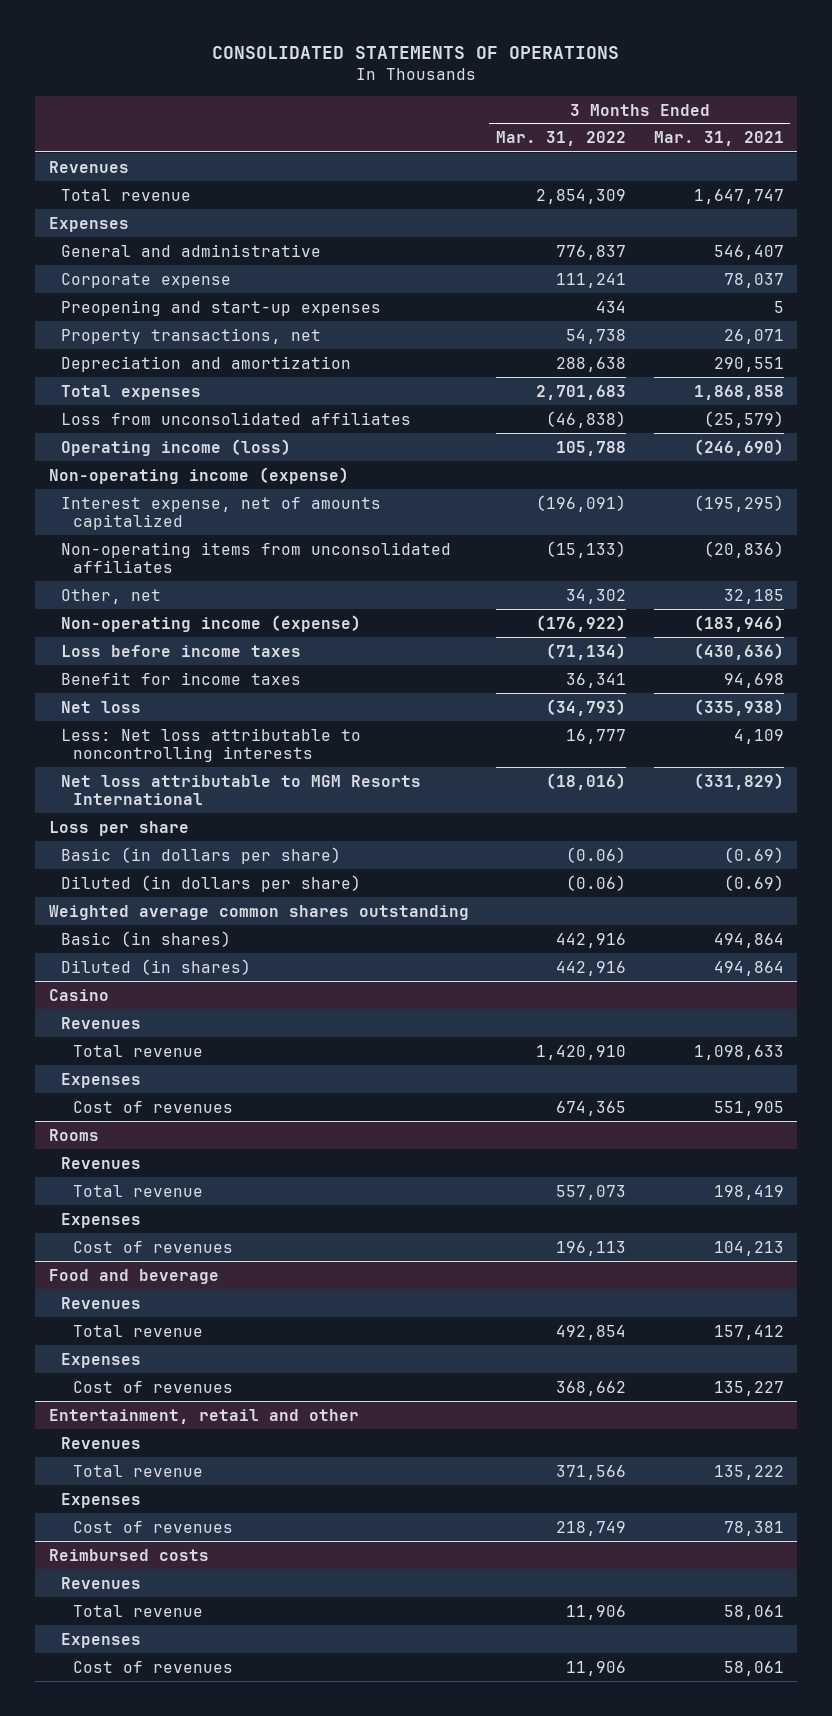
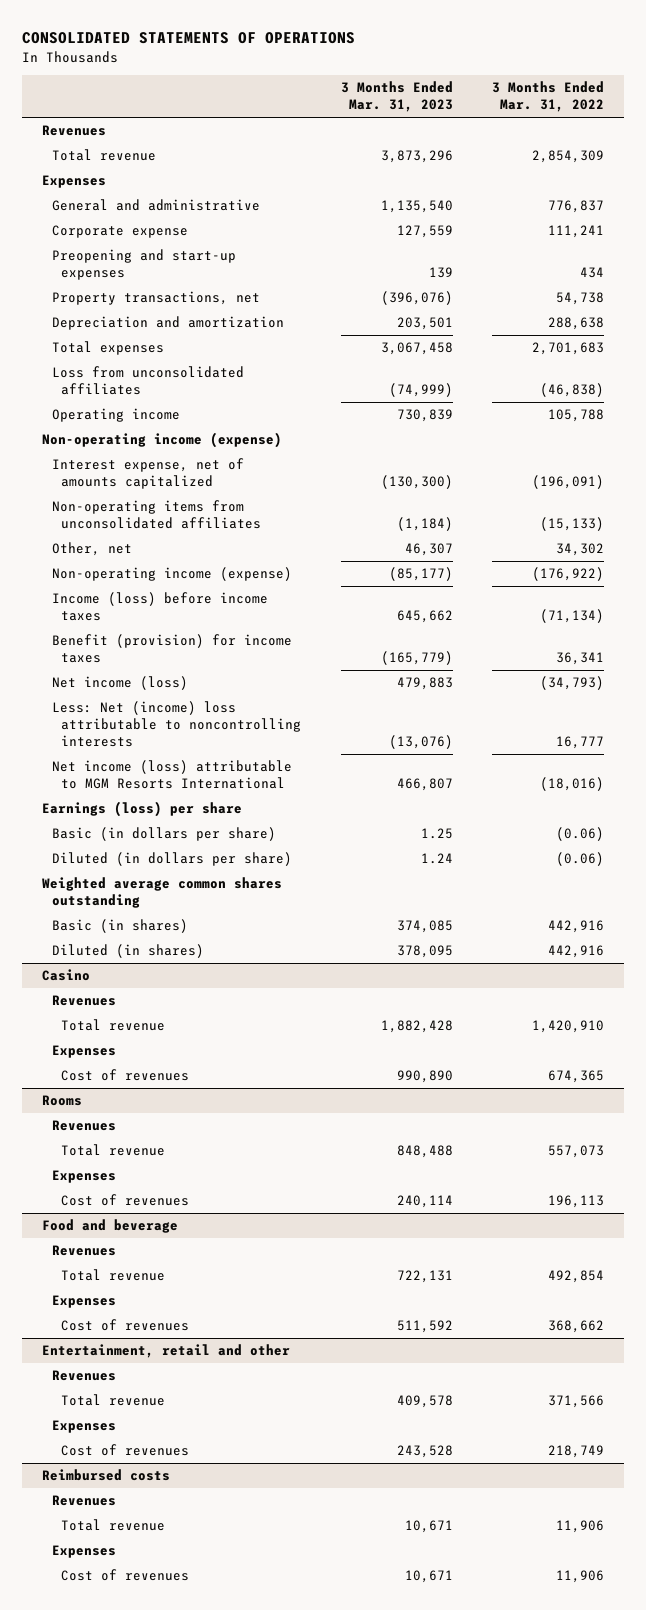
- | 3 Months Ended Mar. 31, 2022 | 3 Months Ended Mar. 31, 2021
+ | 3 Months Ended Mar. 31, 2023 | 3 Months Ended Mar. 31, 2022
- Operating income (loss) | 105,788 | (246,690)
+ Operating income | 730,839 | 105,788
- Loss before income taxes | (71,134) | (430,636)
- Benefit for income taxes | 36,341 | 94,698
- Net loss | (34,793) | (335,938)
- Less: Net loss attributable to noncontrolling interests | 16,777 | 4,109
- Net loss attributable to MGM Resorts International | (18,016) | (331,829)
- Loss per share
+ Income (loss) before income taxes | 645,662 | (71,134)
+ Benefit (provision) for income taxes | (165,779) | 36,341
+ Net income (loss) | 479,883 | (34,793)
+ Less: Net (income) loss attributable to noncontrolling interests | (13,076) | 16,777
+ Net income (loss) attributable to MGM Resorts International | 466,807 | (18,016)
+ Earnings (loss) per share

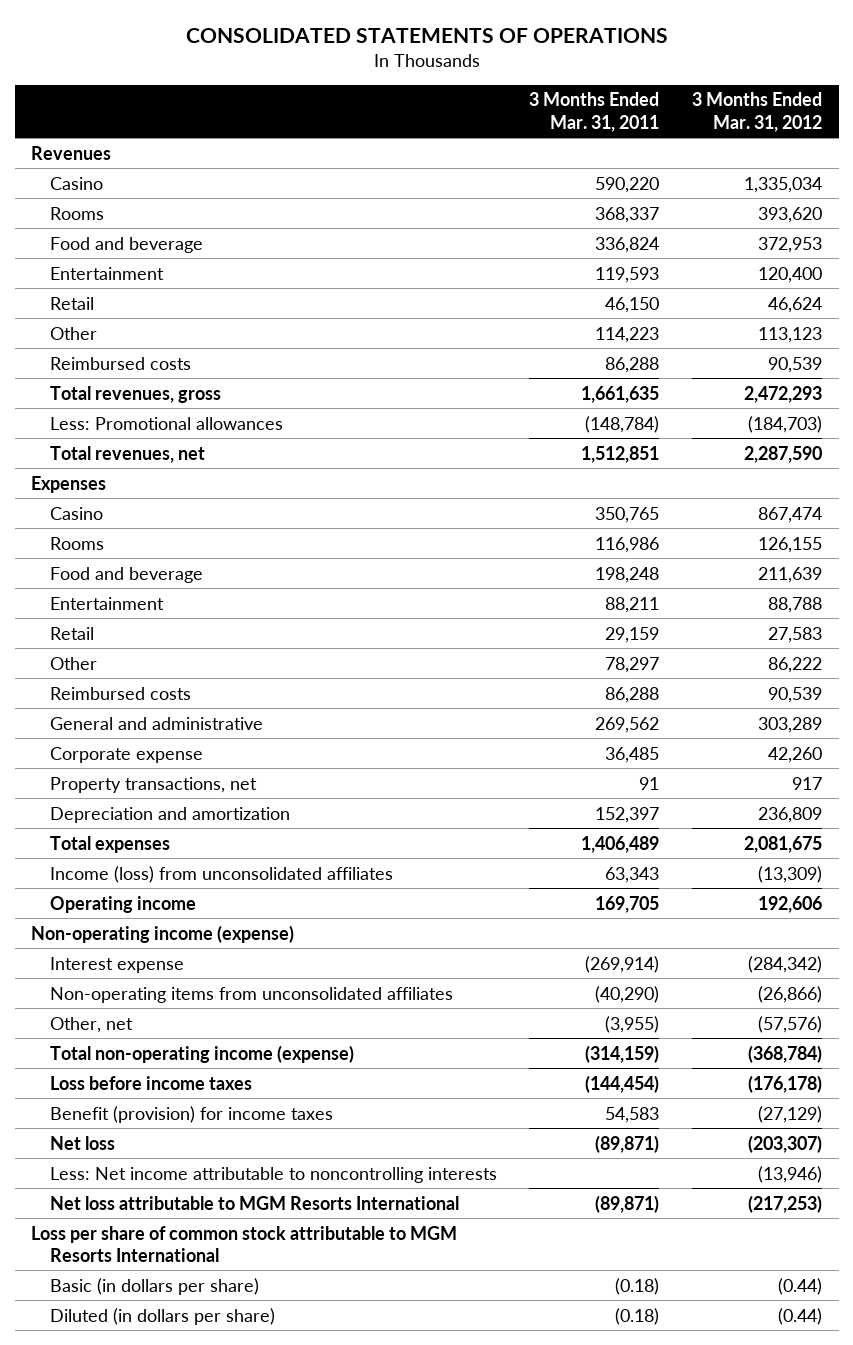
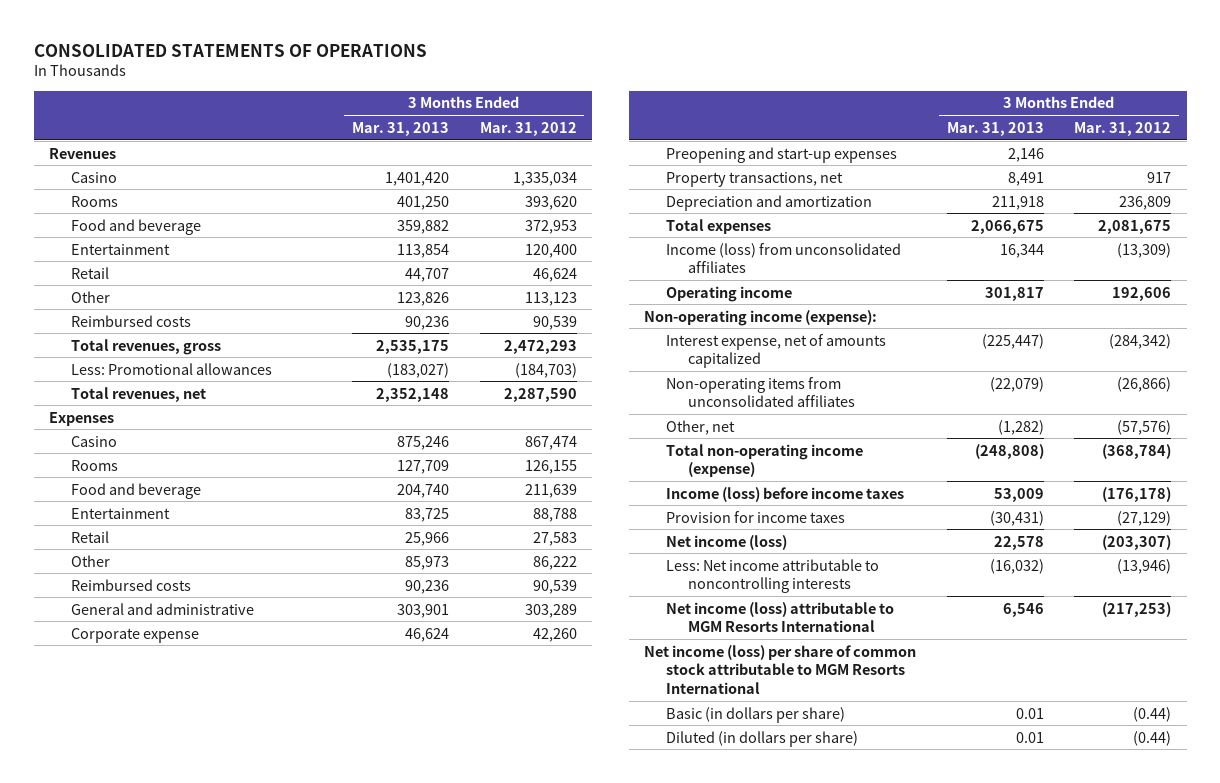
- | 3 Months Ended Mar. 31, 2011 | 3 Months Ended Mar. 31, 2012
+ | 3 Months Ended Mar. 31, 2013 | 3 Months Ended Mar. 31, 2012
+ Preopening and start-up expenses | 2,146 |
- Non-operating income (expense)
- Interest expense | (269,914) | (284,342)
+ Non-operating income (expense):
+ Interest expense, net of amounts capitalized | (225,447) | (284,342)
- Loss before income taxes | (144,454) | (176,178)
- Benefit (provision) for income taxes | 54,583 | (27,129)
- Net loss | (89,871) | (203,307)
+ Income (loss) before income taxes | 53,009 | (176,178)
+ Provision for income taxes | (30,431) | (27,129)
+ Net income (loss) | 22,578 | (203,307)
- Net loss attributable to MGM Resorts International | (89,871) | (217,253)
- Loss per share of common stock attributable to MGM Resorts International
+ Net income (loss) attributable to MGM Resorts International | 6,546 | (217,253)
+ Net income (loss) per share of common stock attributable to MGM Resorts International

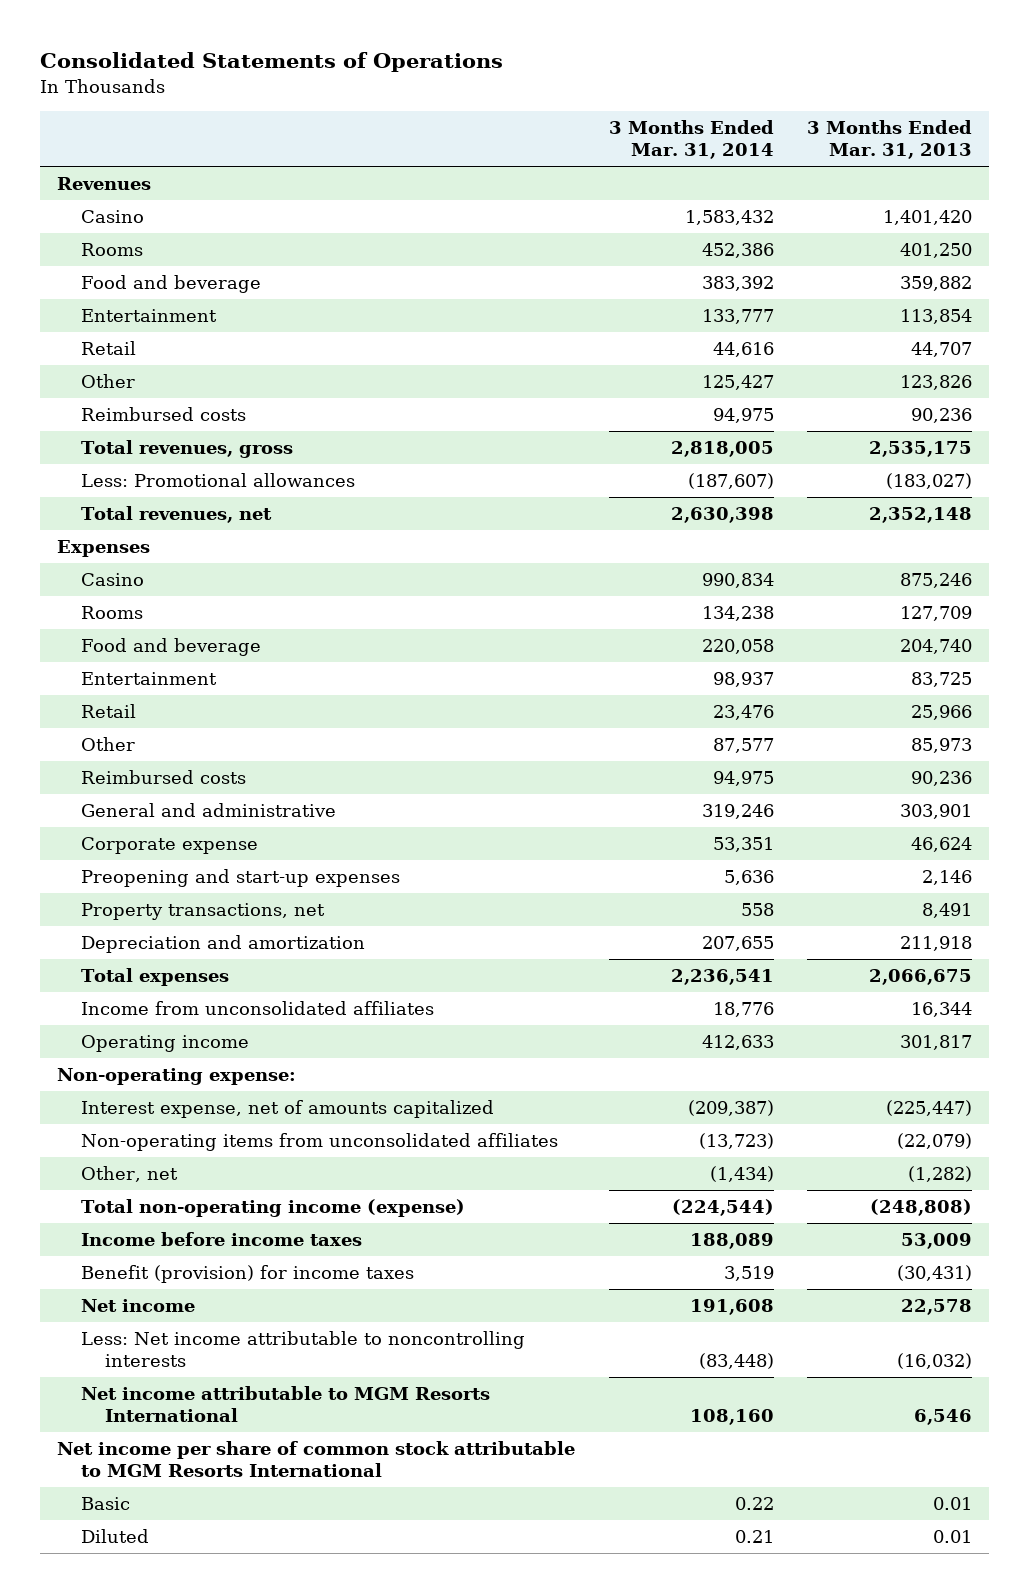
- CONSOLIDATED STATEMENTS OF OPERATIONS
+ Consolidated Statements of Operations
- | 3 Months Ended Mar. 31, 2013 | 3 Months Ended Mar. 31, 2012
+ | 3 Months Ended Mar. 31, 2014 | 3 Months Ended Mar. 31, 2013
- Income (loss) from unconsolidated affiliates | 16,344 | (13,309)
+ Income from unconsolidated affiliates | 18,776 | 16,344
- Non-operating income (expense):
+ Non-operating expense:
- Income (loss) before income taxes | 53,009 | (176,178)
- Provision for income taxes | (30,431) | (27,129)
- Net income (loss) | 22,578 | (203,307)
+ Income before income taxes | 188,089 | 53,009
+ Benefit (provision) for income taxes | 3,519 | (30,431)
+ Net income | 191,608 | 22,578
- Net income (loss) attributable to MGM Resorts International | 6,546 | (217,253)
- Net income (loss) per share of common stock attributable to MGM Resorts International
- Basic (in dollars per share) | 0.01 | (0.44)
- Diluted (in dollars per share) | 0.01 | (0.44)
+ Net income attributable to MGM Resorts International | 108,160 | 6,546
+ Net income per share of common stock attributable to MGM Resorts International
+ Basic | 0.22 | 0.01
+ Diluted | 0.21 | 0.01

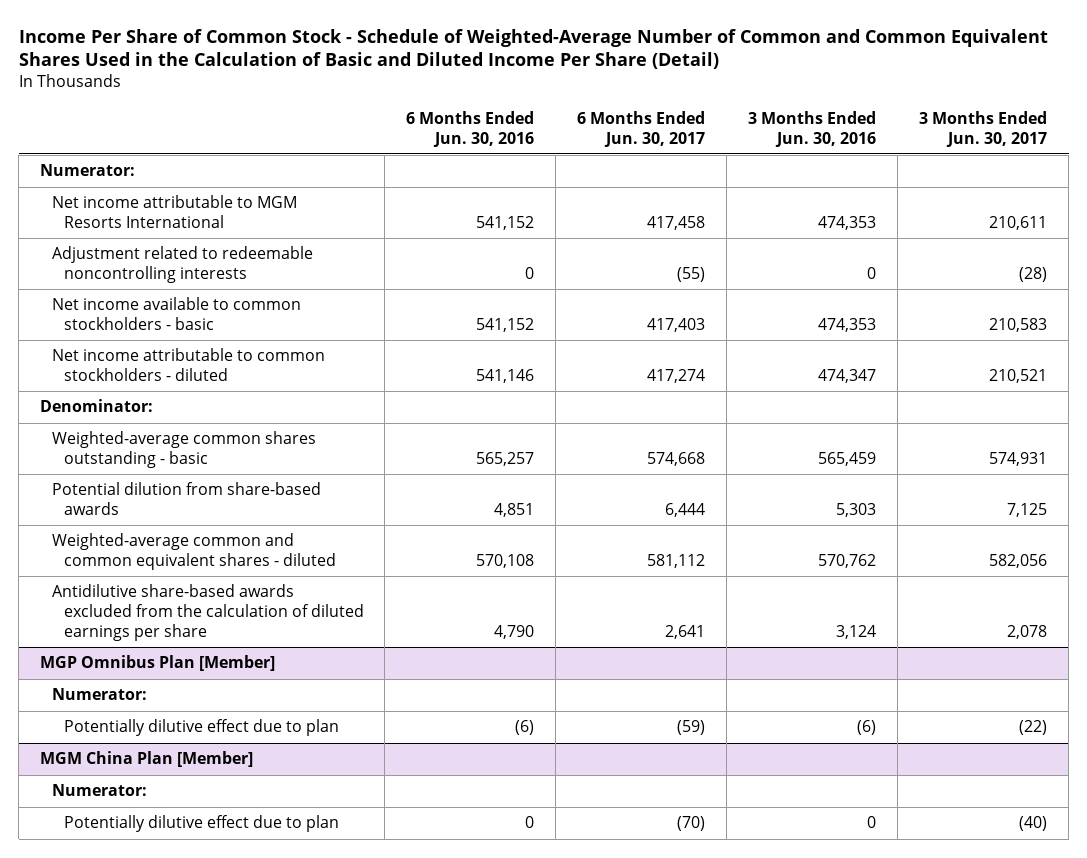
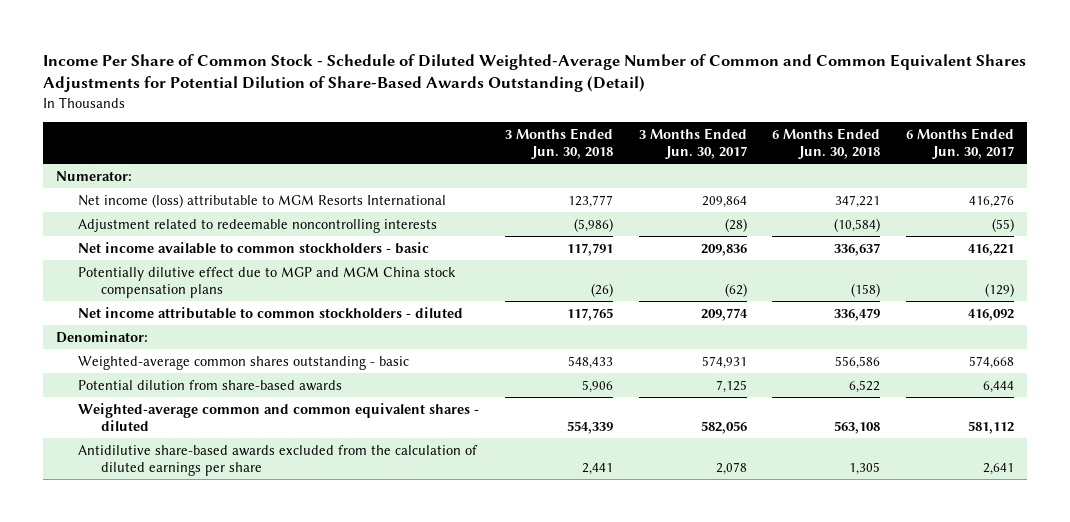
- Income Per Share of Common Stock - Schedule of Weighted-Average Number of Common and Common Equivalent Shares Used in the Calculation of Basic and Diluted Income Per Share (Detail)
+ Income Per Share of Common Stock - Schedule of Diluted Weighted-Average Number of Common and Common Equivalent Shares Adjustments for Potential Dilution of Share-Based Awards Outstanding (Detail)
- | 6 Months Ended Jun. 30, 2016 | 6 Months Ended Jun. 30, 2017 | 3 Months Ended Jun. 30, 2016 | 3 Months Ended Jun. 30, 2017
+ | 3 Months Ended Jun. 30, 2018 | 3 Months Ended Jun. 30, 2017 | 6 Months Ended Jun. 30, 2018 | 6 Months Ended Jun. 30, 2017
- Net income attributable to MGM Resorts International | 541,152 | 417,458 | 474,353 | 210,611
+ Net income (loss) attributable to MGM Resorts International | 123,777 | 209,864 | 347,221 | 416,276
- Net income available to common stockholders - basic | 541,152 | 417,403 | 474,353 | 210,583
- Net income attributable to common stockholders - diluted | 541,146 | 417,274 | 474,347 | 210,521
+ Net income available to common stockholders - basic | 117,791 | 209,836 | 336,637 | 416,221
+ Potentially dilutive effect due to MGP and MGM China stock compensation plans | (26) | (62) | (158) | (129)
+ Net income attributable to common stockholders - diluted | 117,765 | 209,774 | 336,479 | 416,092
- MGP Omnibus Plan [Member]
- Numerator:
- Potentially dilutive effect due to plan | (6) | (59) | (6) | (22)
- MGM China Plan [Member]
- Numerator:
- Potentially dilutive effect due to plan | 0 | (70) | 0 | (40)

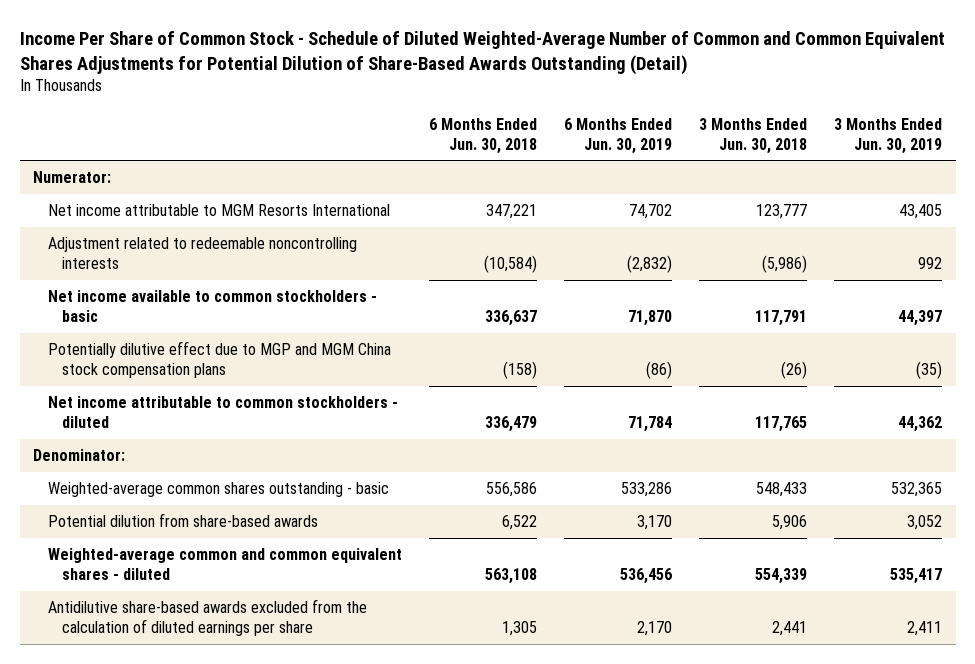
- | 3 Months Ended Jun. 30, 2018 | 3 Months Ended Jun. 30, 2017 | 6 Months Ended Jun. 30, 2018 | 6 Months Ended Jun. 30, 2017
+ | 6 Months Ended Jun. 30, 2018 | 6 Months Ended Jun. 30, 2019 | 3 Months Ended Jun. 30, 2018 | 3 Months Ended Jun. 30, 2019
- Net income (loss) attributable to MGM Resorts International | 123,777 | 209,864 | 347,221 | 416,276
+ Net income attributable to MGM Resorts International | 347,221 | 74,702 | 123,777 | 43,405

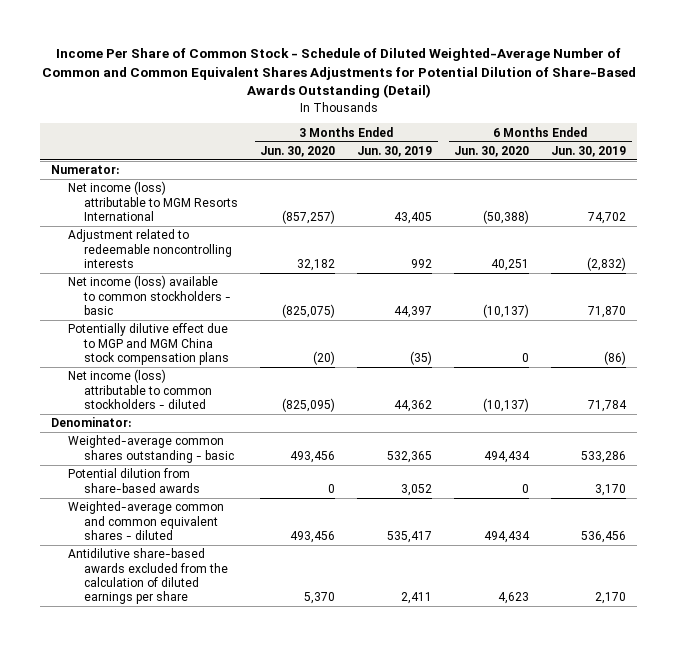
- | 6 Months Ended Jun. 30, 2018 | 6 Months Ended Jun. 30, 2019 | 3 Months Ended Jun. 30, 2018 | 3 Months Ended Jun. 30, 2019
+ | 3 Months Ended Jun. 30, 2020 | 3 Months Ended Jun. 30, 2019 | 6 Months Ended Jun. 30, 2020 | 6 Months Ended Jun. 30, 2019
- Net income attributable to MGM Resorts International | 347,221 | 74,702 | 123,777 | 43,405
+ Net income (loss) attributable to MGM Resorts International | (857,257) | 43,405 | (50,388) | 74,702
- Net income available to common stockholders - basic | 336,637 | 71,870 | 117,791 | 44,397
+ Net income (loss) available to common stockholders - basic | (825,075) | 44,397 | (10,137) | 71,870
- Net income attributable to common stockholders - diluted | 336,479 | 71,784 | 117,765 | 44,362
+ Net income (loss) attributable to common stockholders - diluted | (825,095) | 44,362 | (10,137) | 71,784

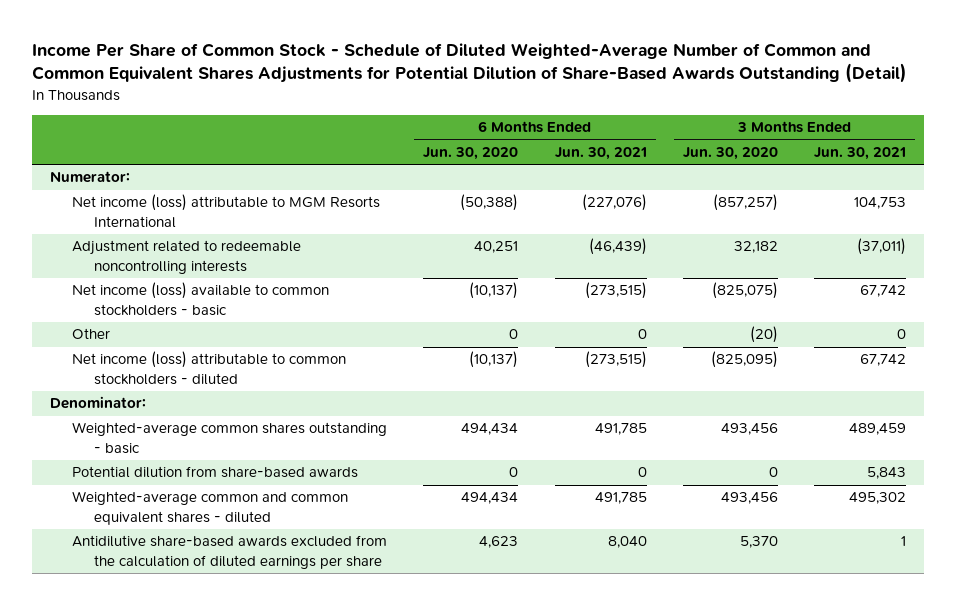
- | 3 Months Ended Jun. 30, 2020 | 3 Months Ended Jun. 30, 2019 | 6 Months Ended Jun. 30, 2020 | 6 Months Ended Jun. 30, 2019
+ | 6 Months Ended Jun. 30, 2020 | 6 Months Ended Jun. 30, 2021 | 3 Months Ended Jun. 30, 2020 | 3 Months Ended Jun. 30, 2021
- Potentially dilutive effect due to MGP and MGM China stock compensation plans | (20) | (35) | 0 | (86)
+ Other | 0 | 0 | (20) | 0

